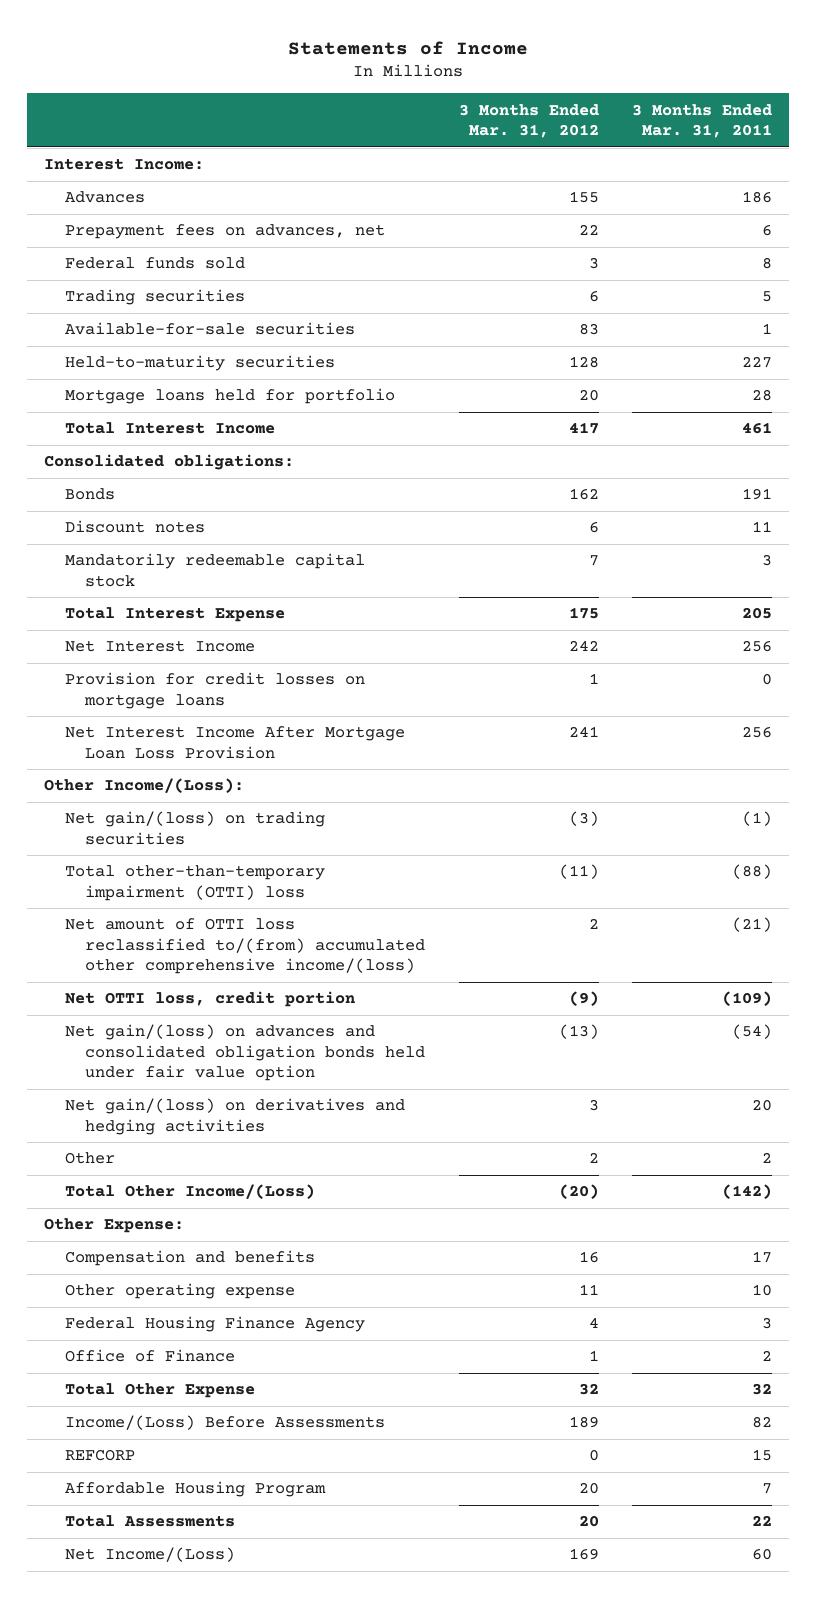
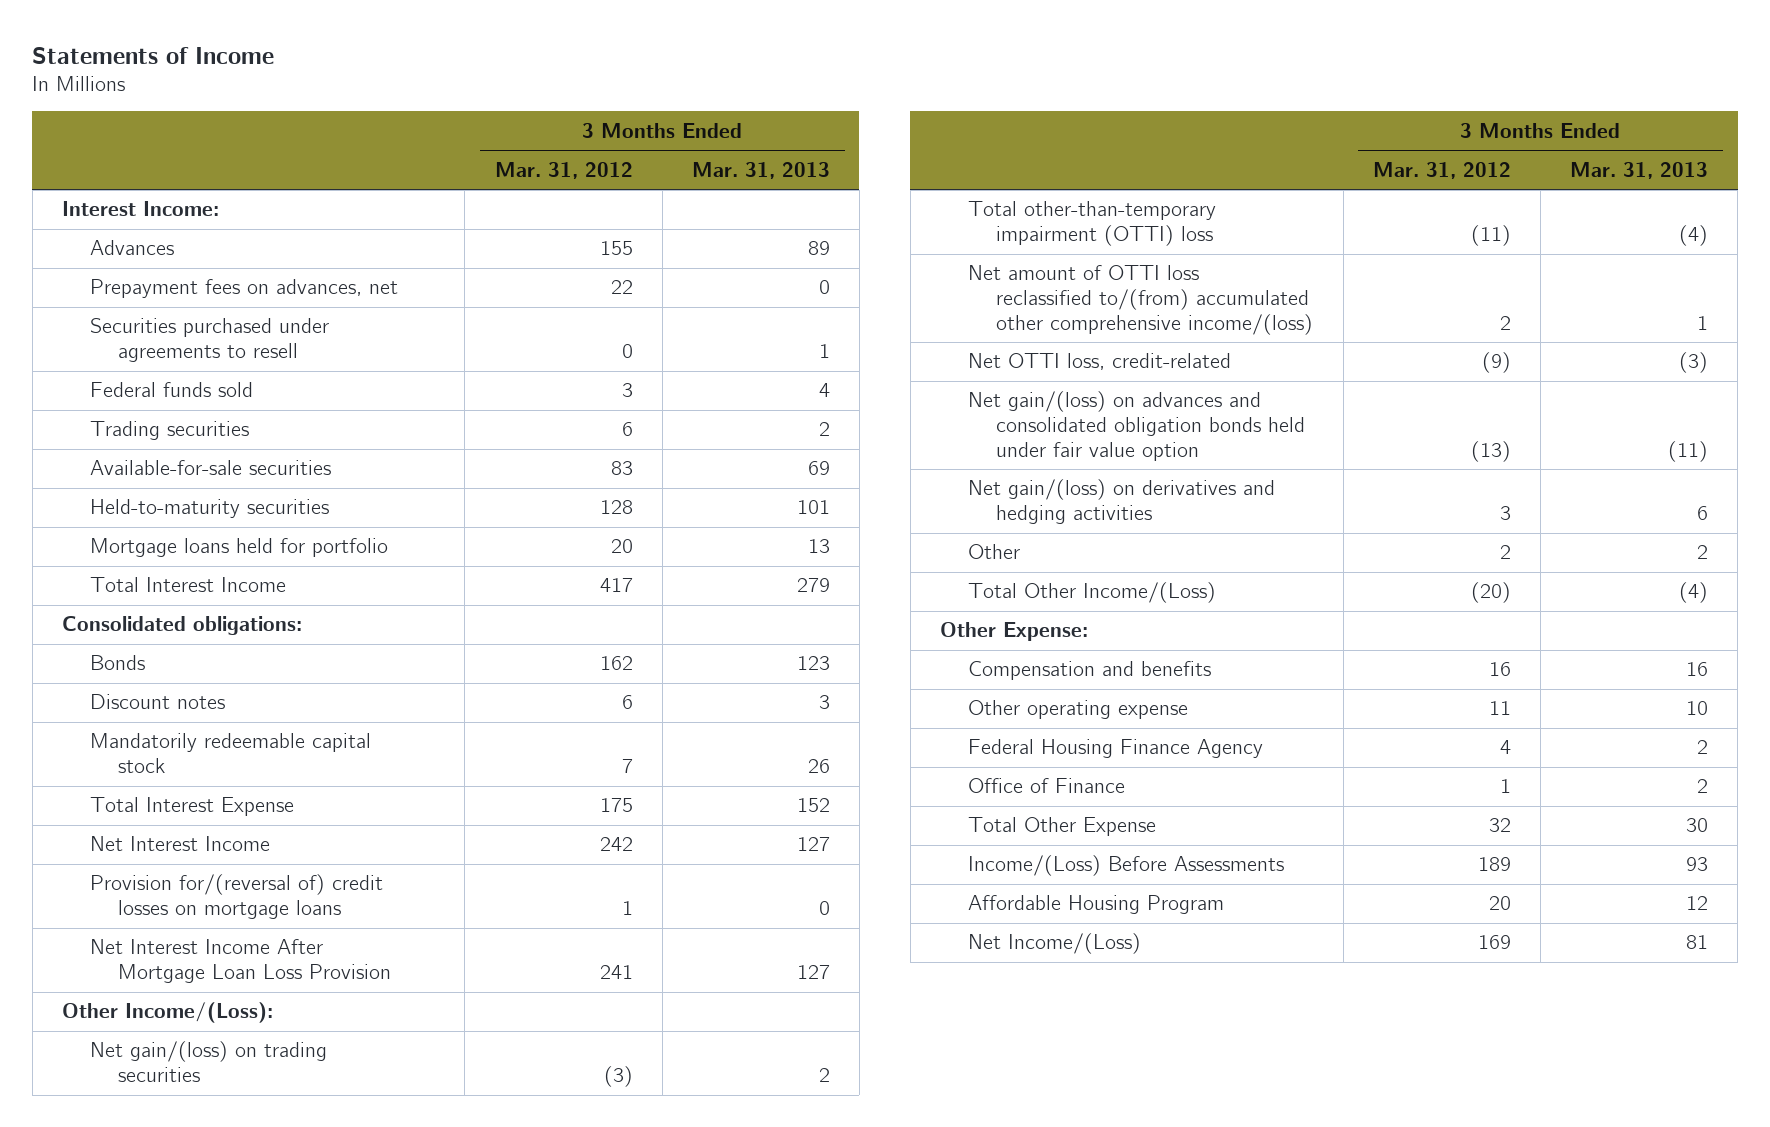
- | 3 Months Ended Mar. 31, 2012 | 3 Months Ended Mar. 31, 2011
+ | 3 Months Ended Mar. 31, 2012 | 3 Months Ended Mar. 31, 2013
+ Securities purchased under agreements to resell | 0 | 1
- Provision for credit losses on mortgage loans | 1 | 0
+ Provision for/(reversal of) credit losses on mortgage loans | 1 | 0
- Net OTTI loss, credit portion | (9) | (109)
+ Net OTTI loss, credit-related | (9) | (3)
- REFCORP | 0 | 15
- Total Assessments | 20 | 22

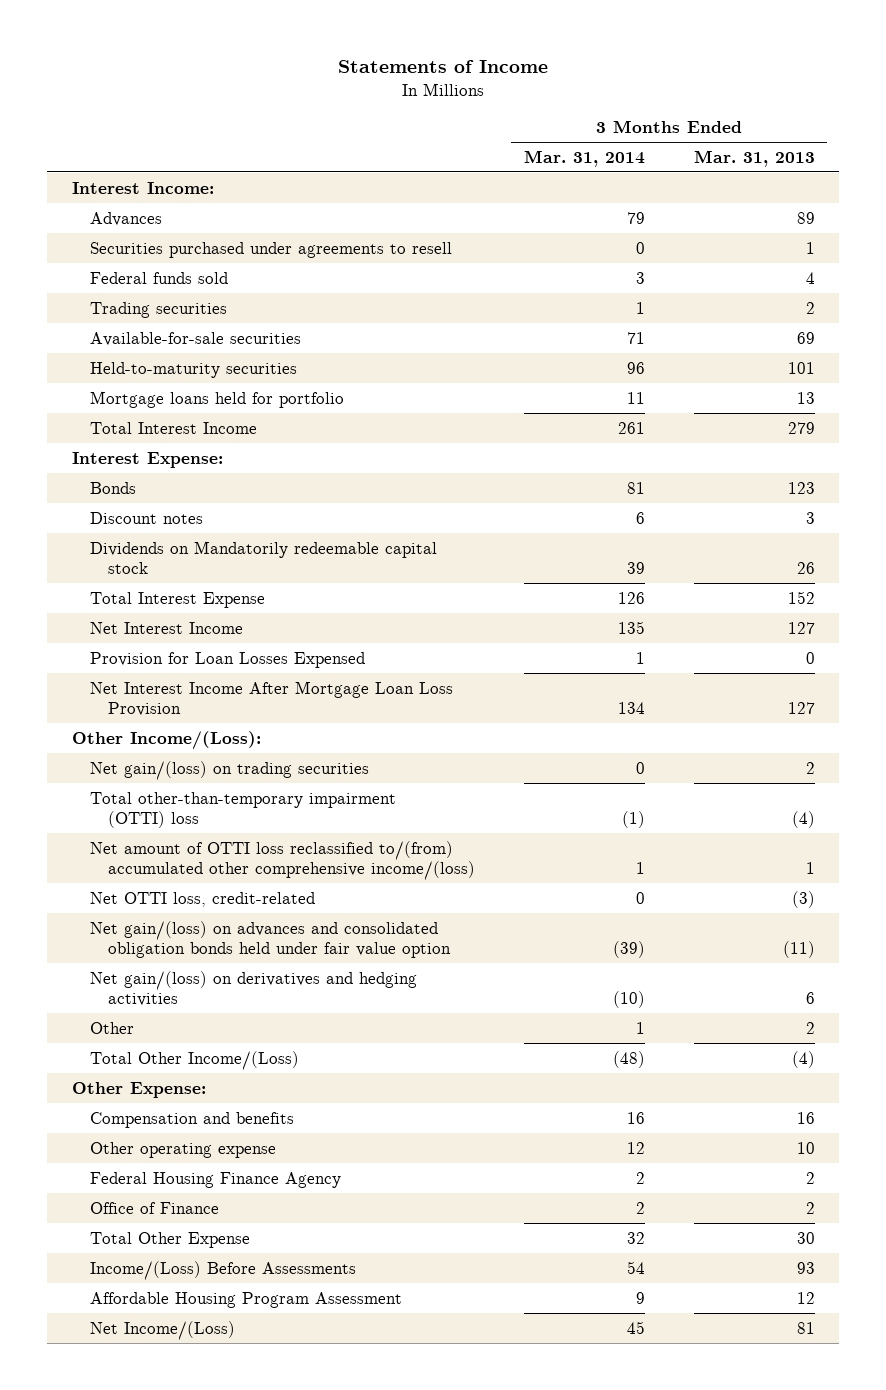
- | 3 Months Ended Mar. 31, 2012 | 3 Months Ended Mar. 31, 2013
+ | 3 Months Ended Mar. 31, 2014 | 3 Months Ended Mar. 31, 2013
- Prepayment fees on advances, net | 22 | 0
- Consolidated obligations:
+ Interest Expense:
- Mandatorily redeemable capital stock | 7 | 26
+ Dividends on Mandatorily redeemable capital stock | 39 | 26
- Provision for/(reversal of) credit losses on mortgage loans | 1 | 0
+ Provision for Loan Losses Expensed | 1 | 0
- Affordable Housing Program | 20 | 12
+ Affordable Housing Program Assessment | 9 | 12

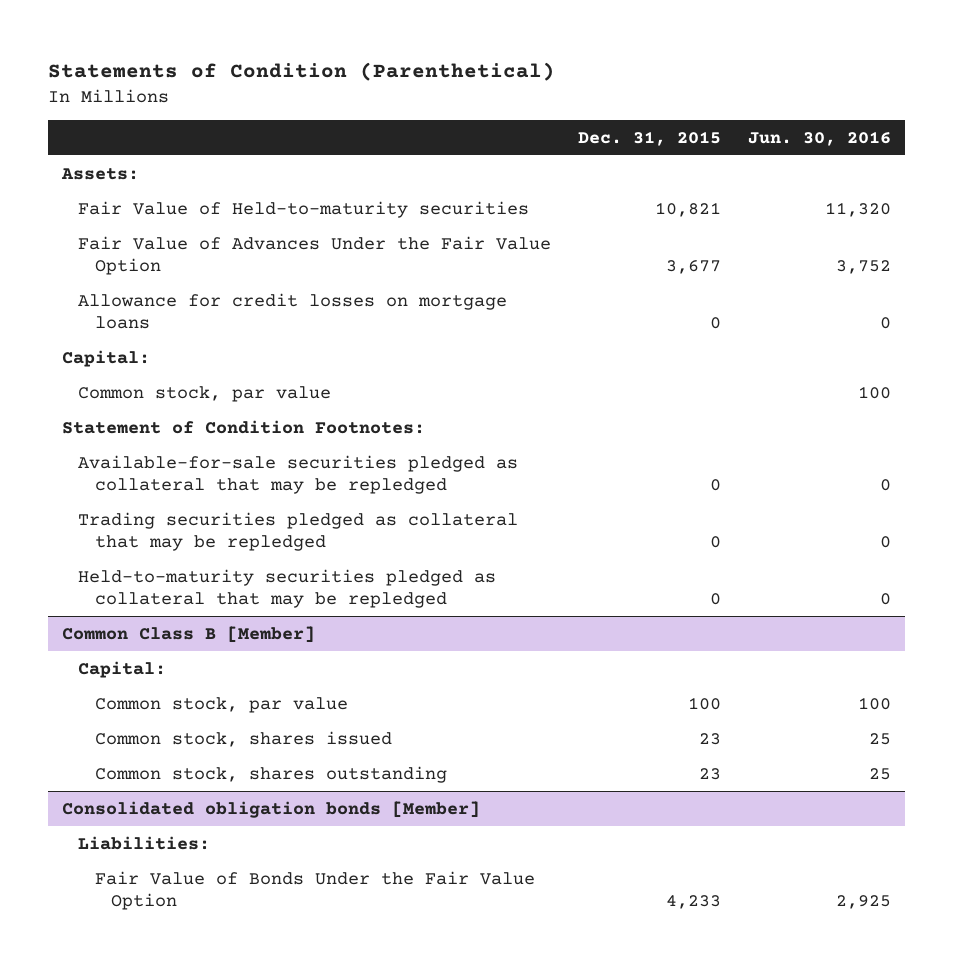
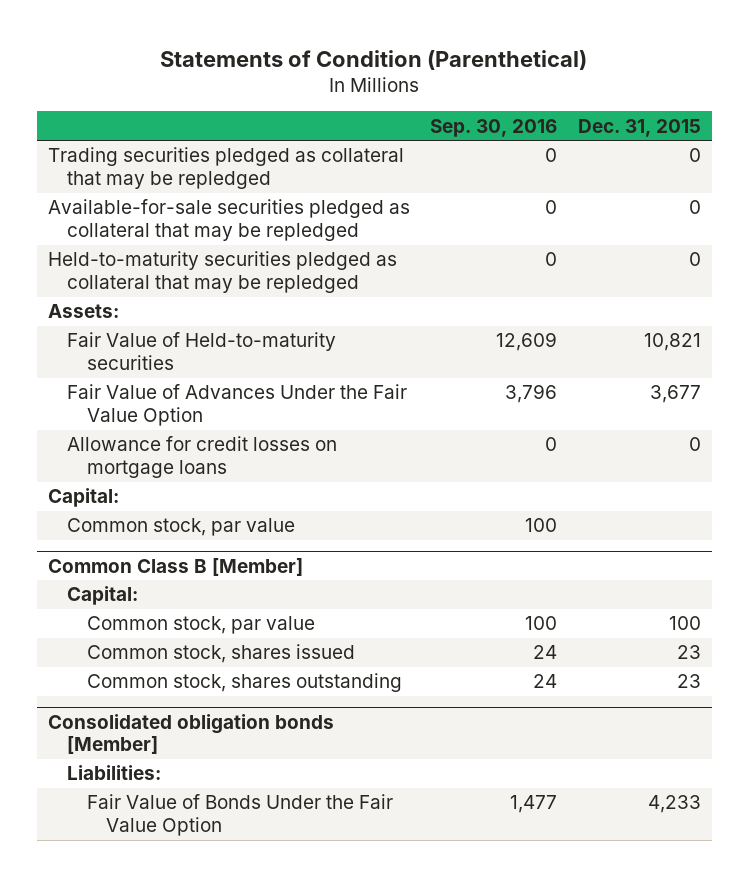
- | Dec. 31, 2015 | Jun. 30, 2016
+ | Sep. 30, 2016 | Dec. 31, 2015
moved up: Trading securities pledged as collateral that may be repledged | 0 | 0
moved up: Available-for-sale securities pledged as collateral that may be repledged | 0 | 0
moved up: Held-to-maturity securities pledged as collateral that may be repledged | 0 | 0
- Statement of Condition Footnotes:

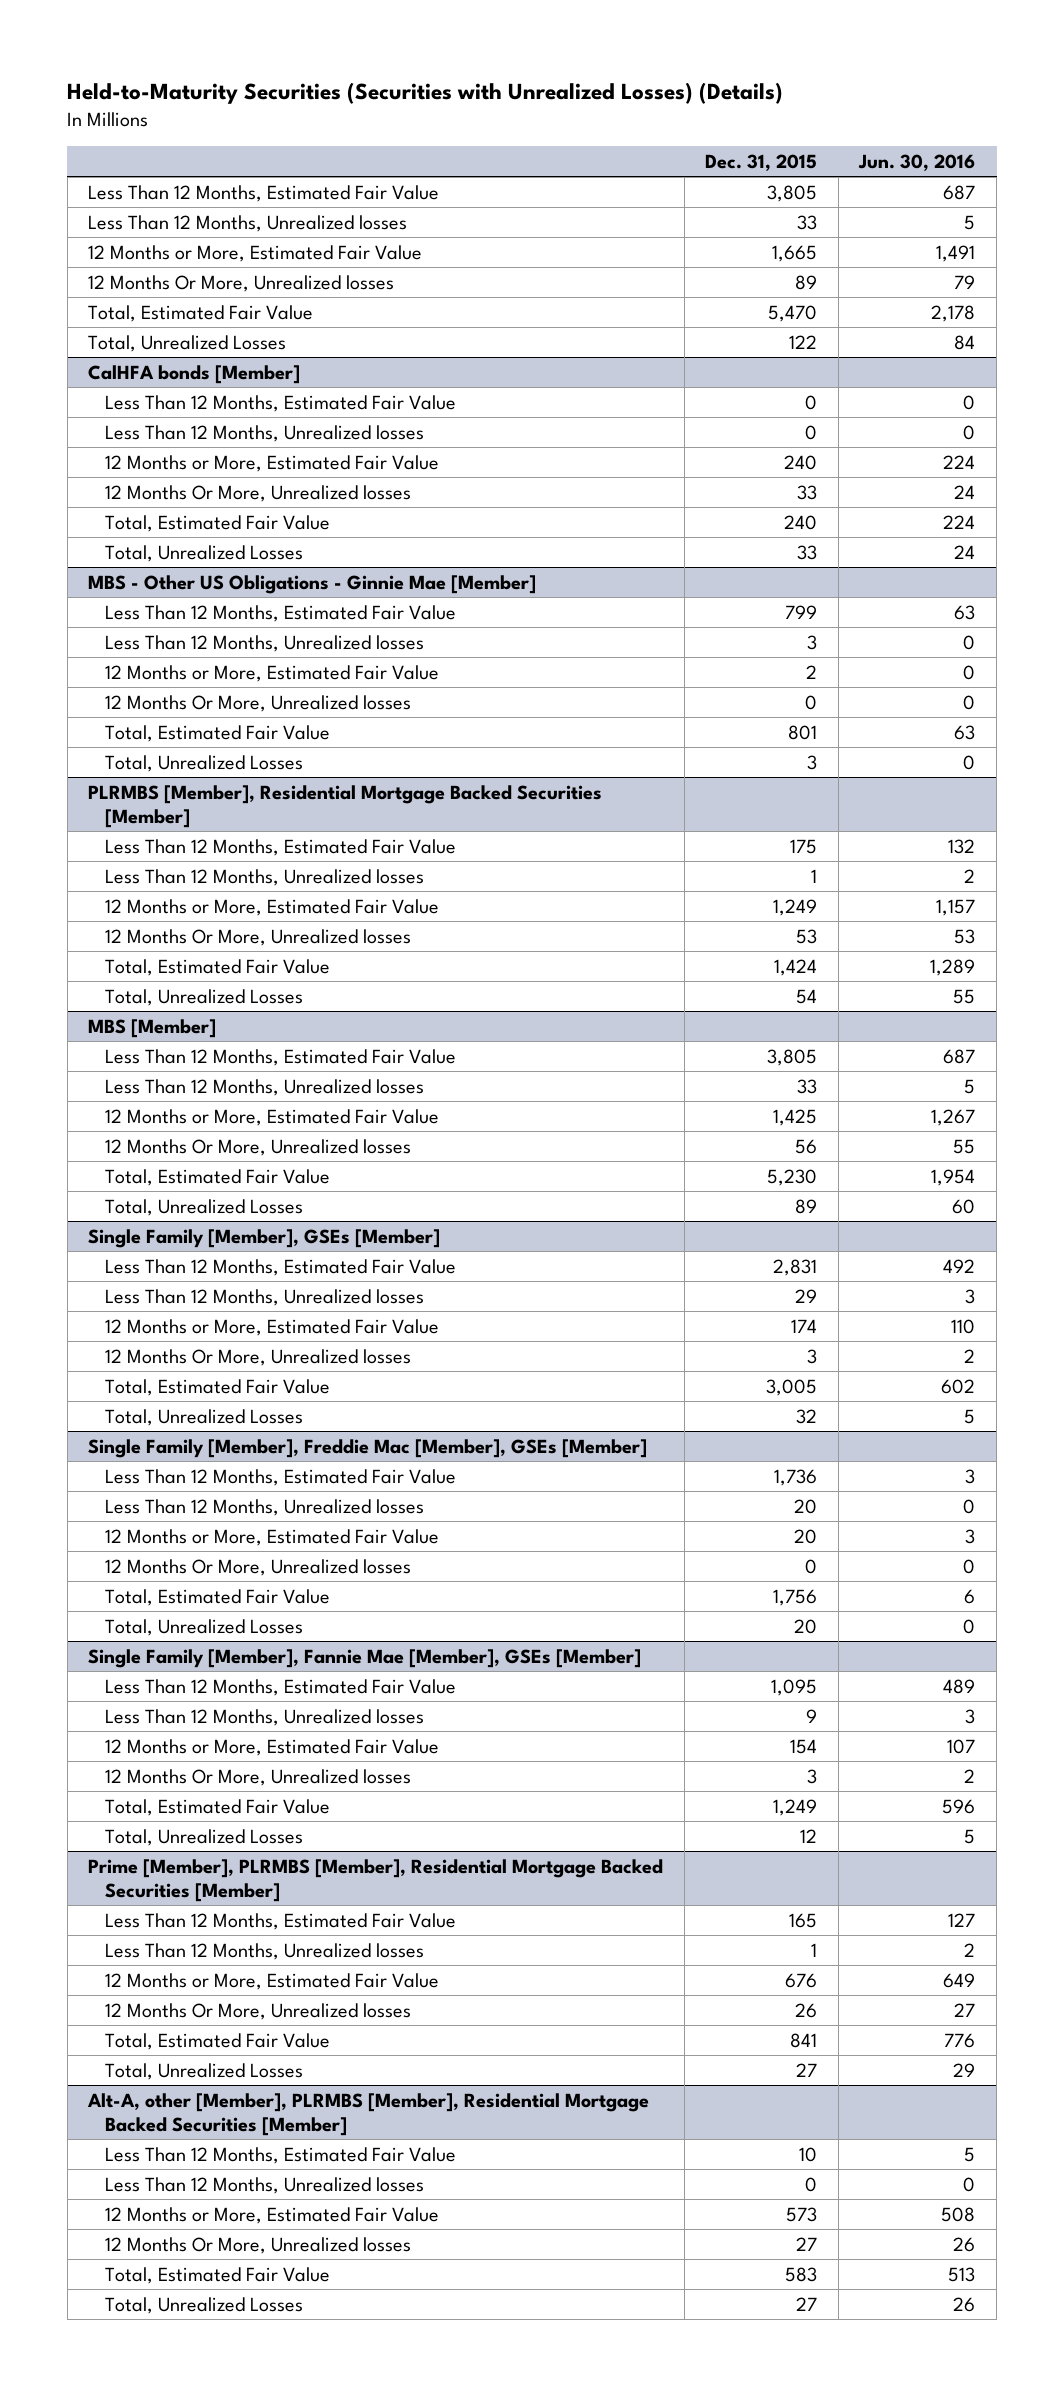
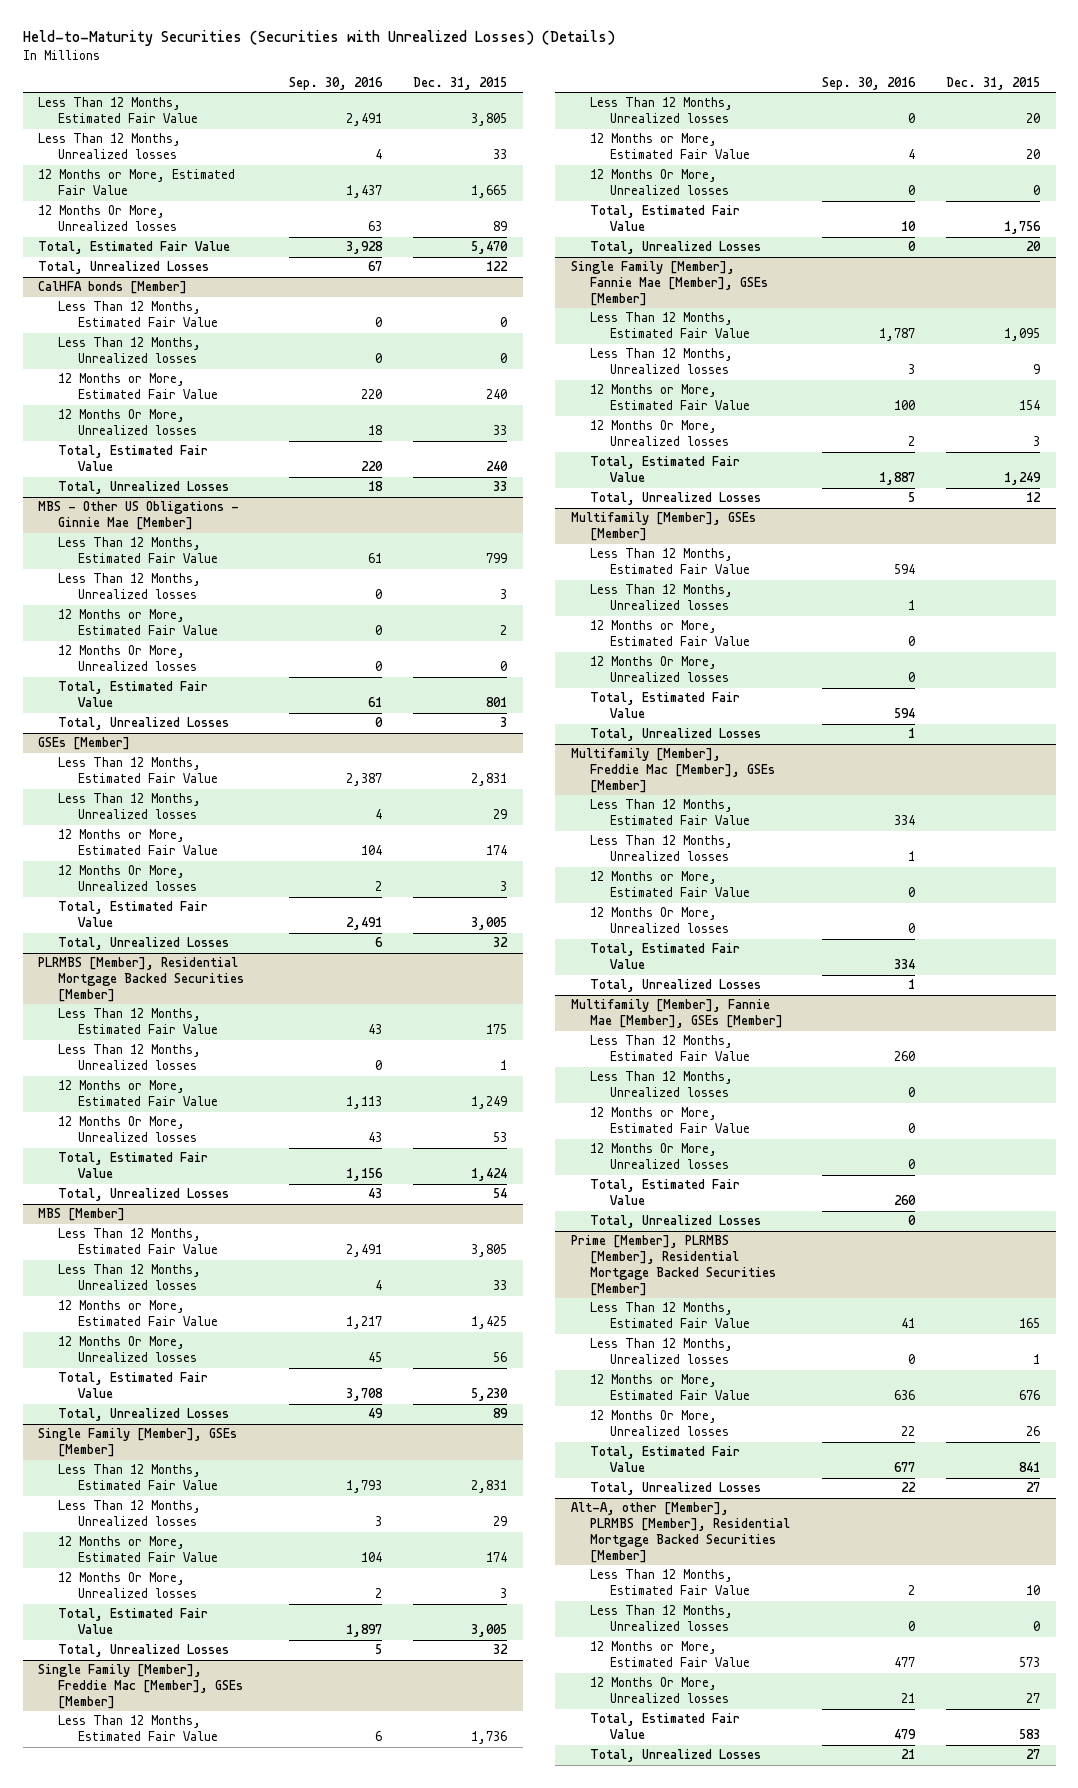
- | Dec. 31, 2015 | Jun. 30, 2016
+ | Sep. 30, 2016 | Dec. 31, 2015
+ GSEs [Member]
+ Less Than 12 Months, Estimated Fair Value | 2,387 | 2,831
+ Less Than 12 Months, Unrealized losses | 4 | 29
+ 12 Months or More, Estimated Fair Value | 104 | 174
+ 12 Months Or More, Unrealized losses | 2 | 3
+ Total, Estimated Fair Value | 2,491 | 3,005
+ Total, Unrealized Losses | 6 | 32
+ Multifamily [Member], GSEs [Member]
+ Less Than 12 Months, Estimated Fair Value | 594 |
+ Less Than 12 Months, Unrealized losses | 1 |
+ 12 Months or More, Estimated Fair Value | 0 |
+ 12 Months Or More, Unrealized losses | 0 |
+ Total, Estimated Fair Value | 594 |
+ Total, Unrealized Losses | 1 |
+ Multifamily [Member], Freddie Mac [Member], GSEs [Member]
+ Less Than 12 Months, Estimated Fair Value | 334 |
+ Less Than 12 Months, Unrealized losses | 1 |
+ 12 Months or More, Estimated Fair Value | 0 |
+ 12 Months Or More, Unrealized losses | 0 |
+ Total, Estimated Fair Value | 334 |
+ Total, Unrealized Losses | 1 |
+ Multifamily [Member], Fannie Mae [Member], GSEs [Member]
+ Less Than 12 Months, Estimated Fair Value | 260 |
+ Less Than 12 Months, Unrealized losses | 0 |
+ 12 Months or More, Estimated Fair Value | 0 |
+ 12 Months Or More, Unrealized losses | 0 |
+ Total, Estimated Fair Value | 260 |
+ Total, Unrealized Losses | 0 |

